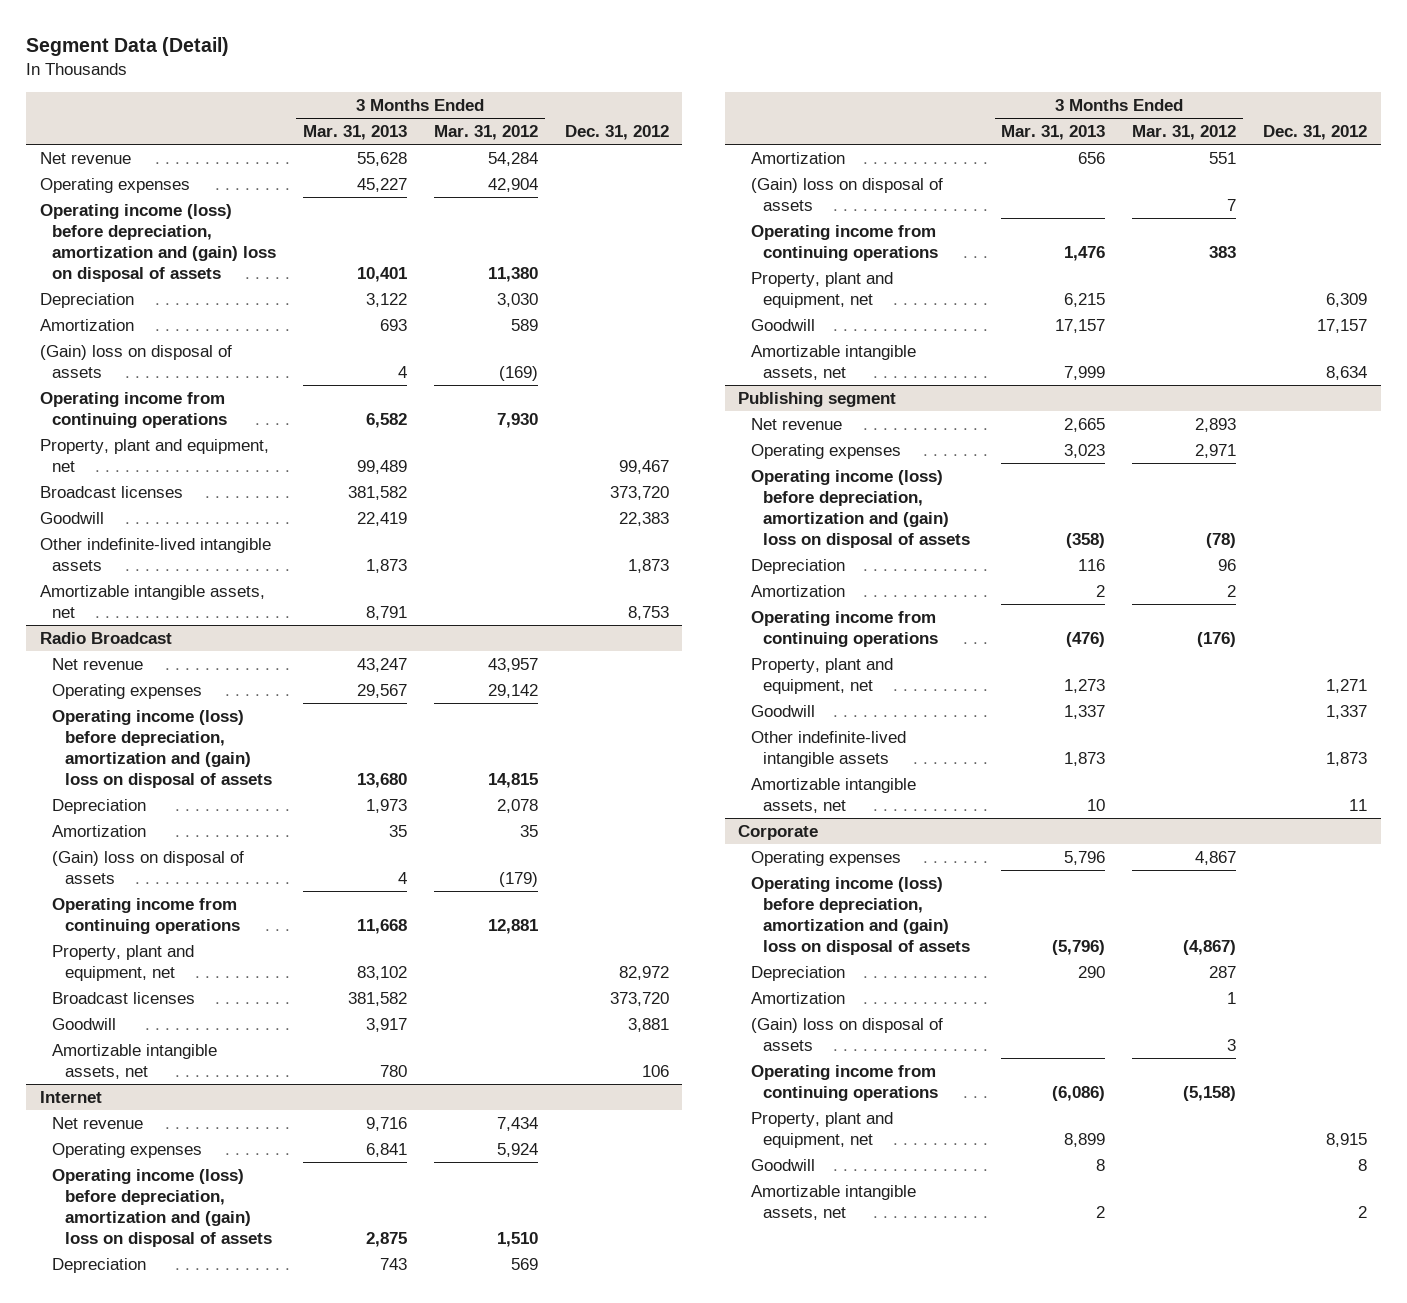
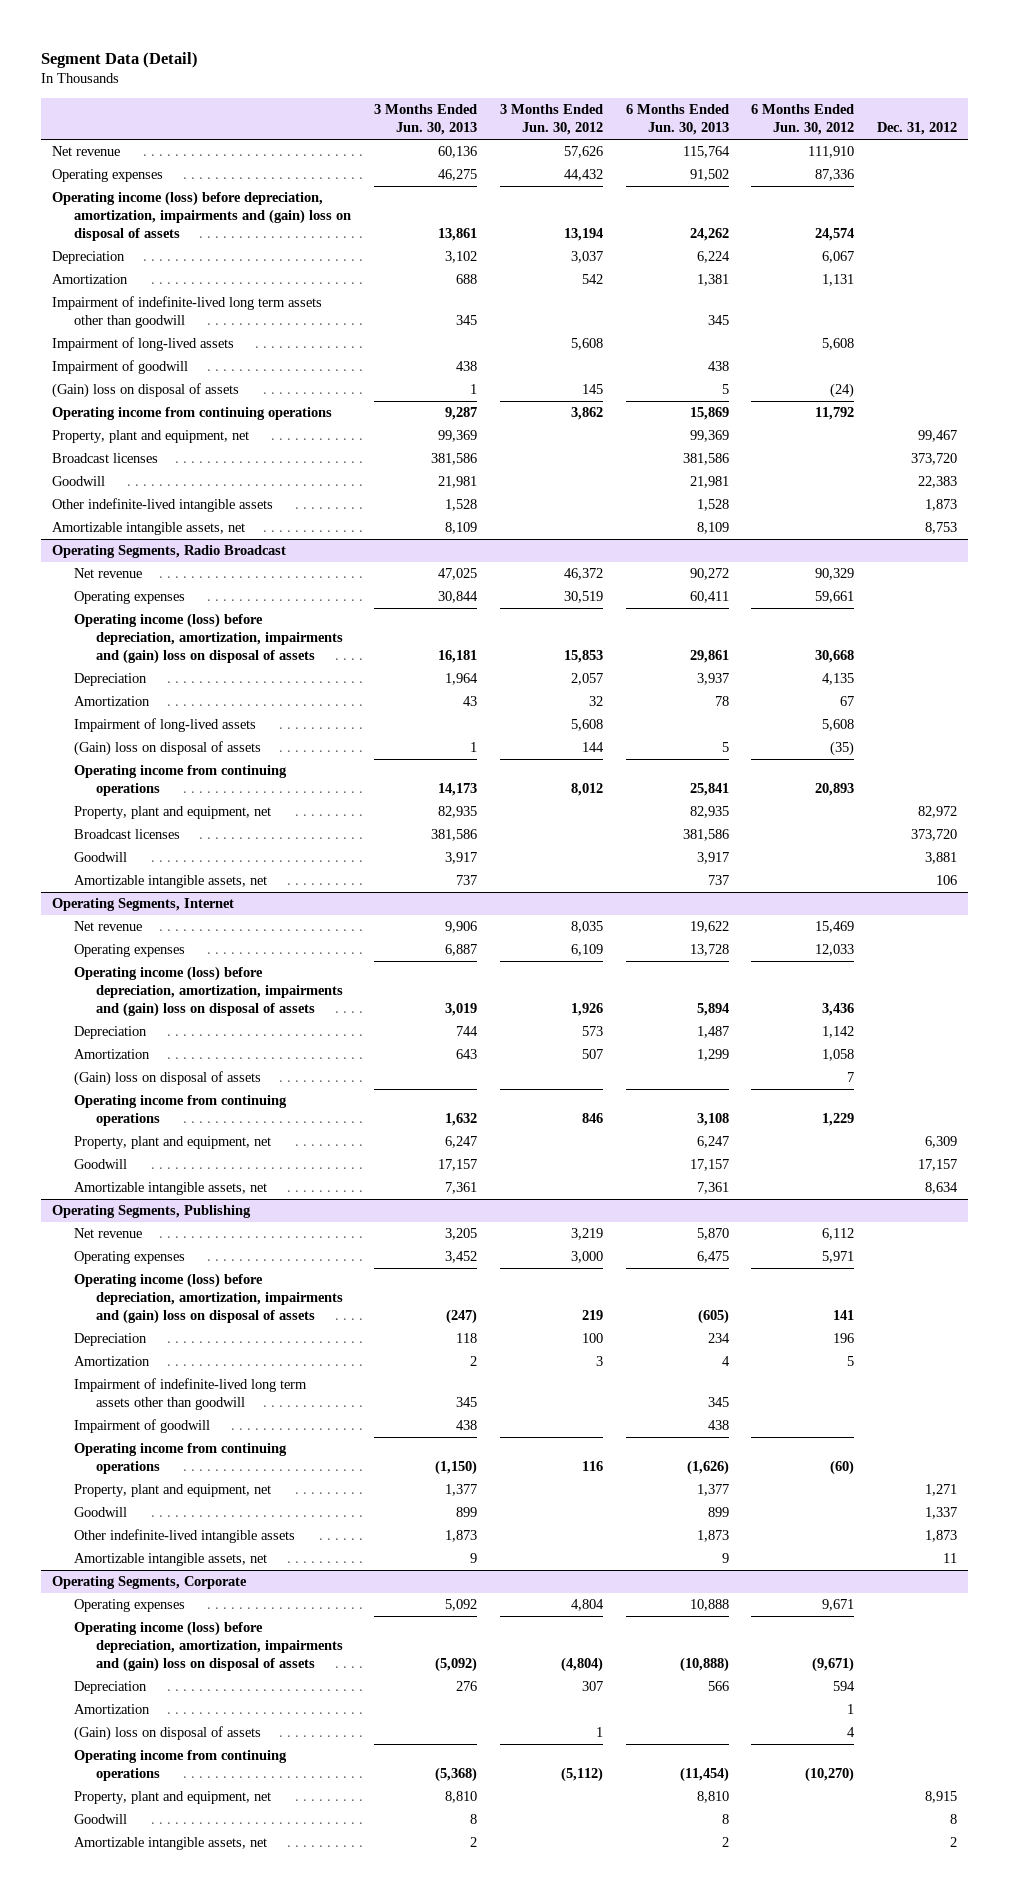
- | 3 Months Ended Mar. 31, 2013 | 3 Months Ended Mar. 31, 2012 | Dec. 31, 2012
+ | 3 Months Ended Jun. 30, 2013 | 3 Months Ended Jun. 30, 2012 | 6 Months Ended Jun. 30, 2013 | 6 Months Ended Jun. 30, 2012 | Dec. 31, 2012
- Operating income (loss) before depreciation, amortization and (gain) loss on disposal of assets | 10,401 | 11,380 |
+ Operating income (loss) before depreciation, amortization, impairments and (gain) loss on disposal of assets | 13,861 | 13,194 | 24,262 | 24,574 |
+ Impairment of indefinite-lived long term assets other than goodwill | 345 | | 345 | |
+ Impairment of long-lived assets | | 5,608 | | 5,608 |
+ Impairment of goodwill | 438 | | 438 | |
- Radio Broadcast
+ Operating Segments, Radio Broadcast
- Operating income (loss) before depreciation, amortization and (gain) loss on disposal of assets | 13,680 | 14,815 |
+ Operating income (loss) before depreciation, amortization, impairments and (gain) loss on disposal of assets | 16,181 | 15,853 | 29,861 | 30,668 |
+ Impairment of long-lived assets | | 5,608 | | 5,608 |
- Internet
+ Operating Segments, Internet
- Operating income (loss) before depreciation, amortization and (gain) loss on disposal of assets | 2,875 | 1,510 |
+ Operating income (loss) before depreciation, amortization, impairments and (gain) loss on disposal of assets | 3,019 | 1,926 | 5,894 | 3,436 |
- Publishing segment
+ Operating Segments, Publishing
- Operating income (loss) before depreciation, amortization and (gain) loss on disposal of assets | (358) | (78) |
+ Operating income (loss) before depreciation, amortization, impairments and (gain) loss on disposal of assets | (247) | 219 | (605) | 141 |
+ Impairment of indefinite-lived long term assets other than goodwill | 345 | | 345 | |
+ Impairment of goodwill | 438 | | 438 | |
- Corporate
+ Operating Segments, Corporate
- Operating income (loss) before depreciation, amortization and (gain) loss on disposal of assets | (5,796) | (4,867) |
+ Operating income (loss) before depreciation, amortization, impairments and (gain) loss on disposal of assets | (5,092) | (4,804) | (10,888) | (9,671) |

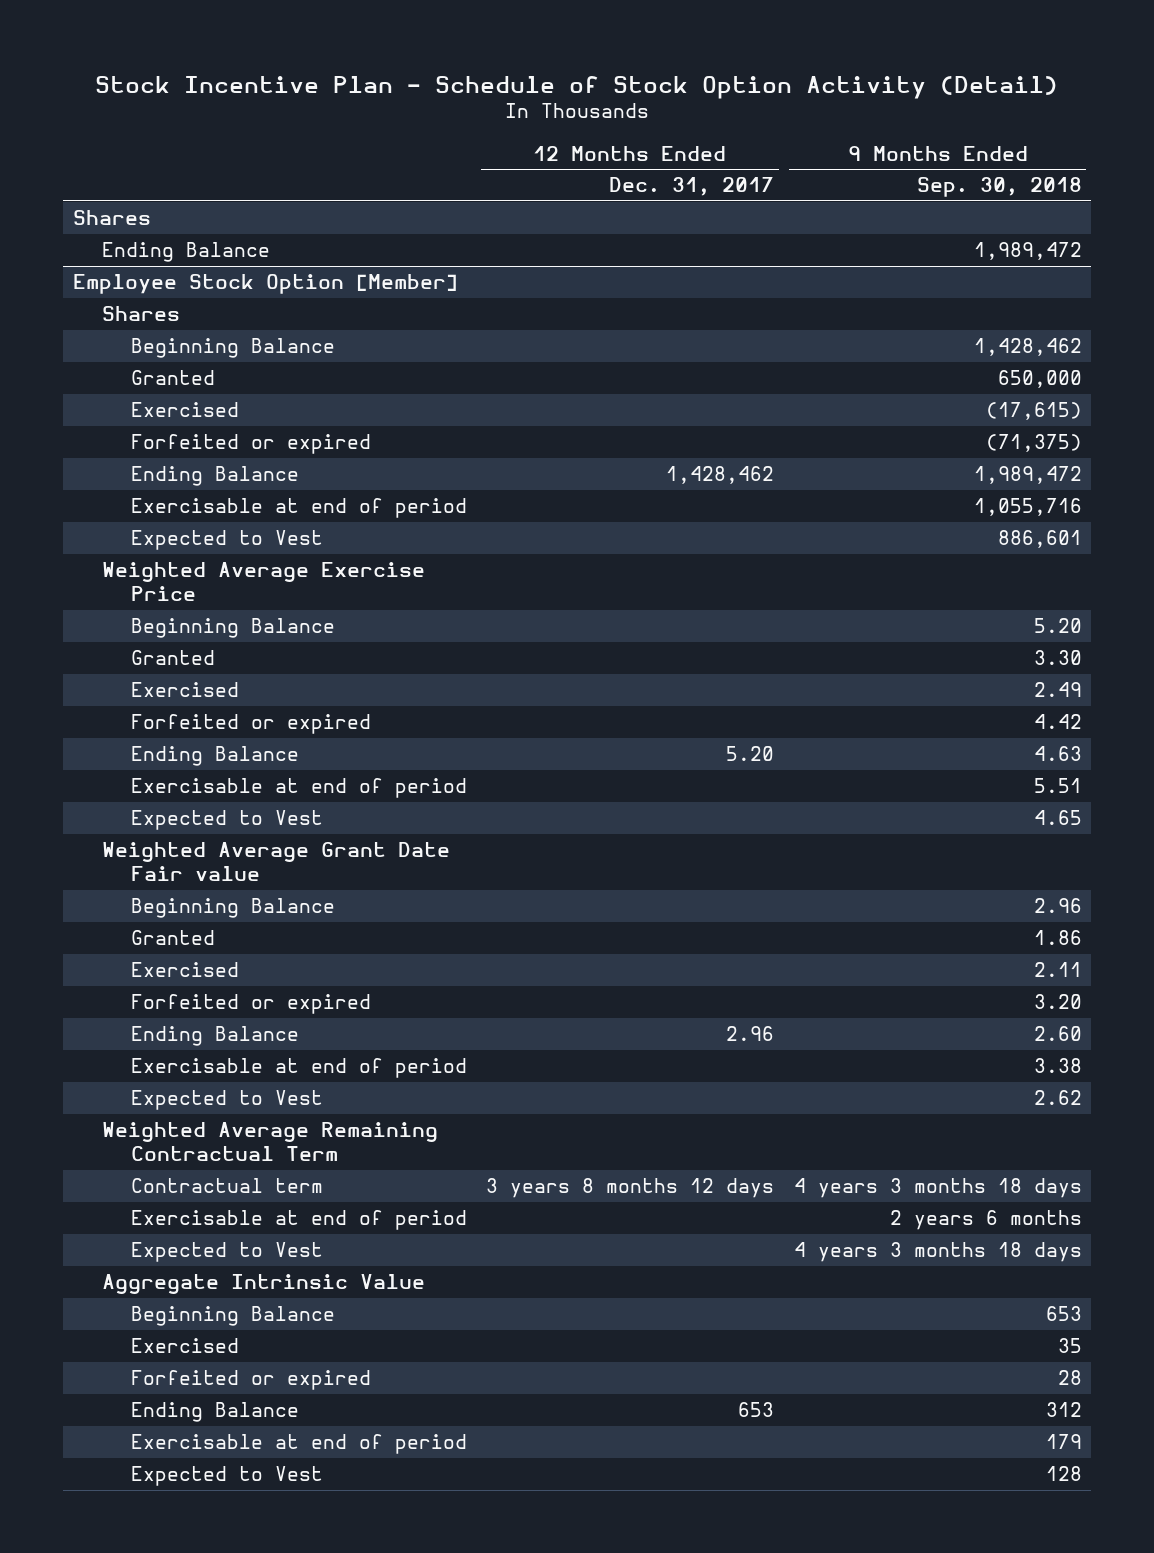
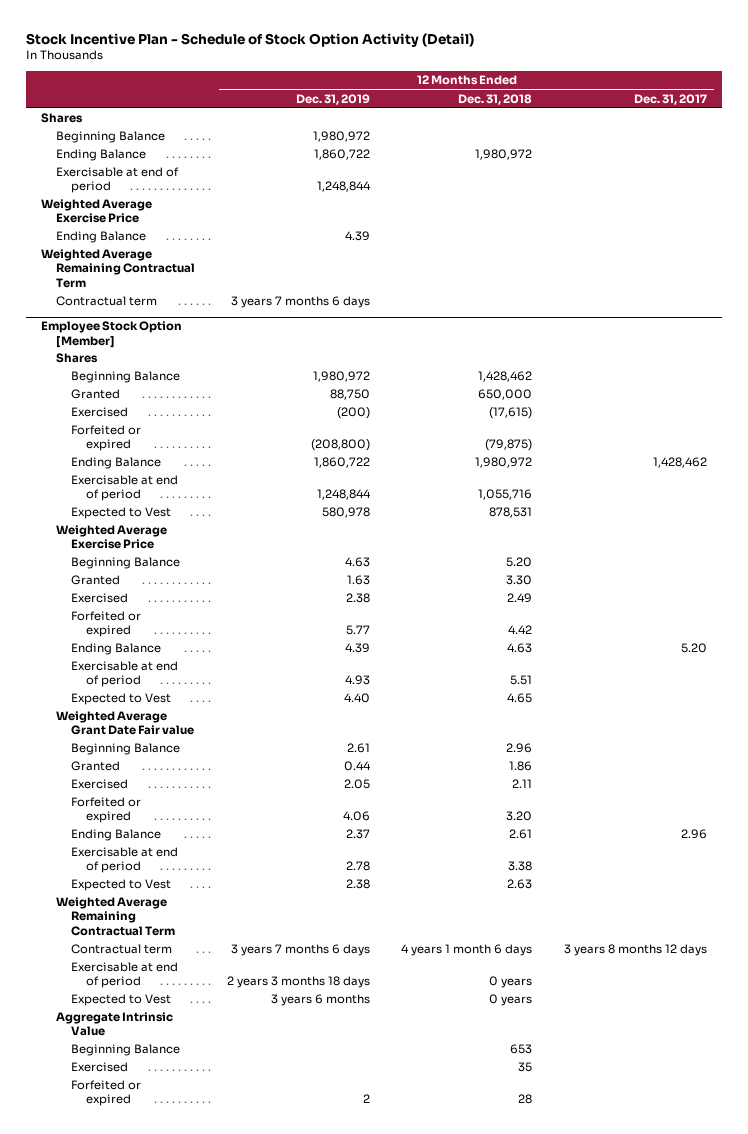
- | 12 Months Ended Dec. 31, 2017 | 9 Months Ended Sep. 30, 2018
+ | 12 Months Ended Dec. 31, 2019 | 12 Months Ended Dec. 31, 2018 | 12 Months Ended Dec. 31, 2017
+ Beginning Balance | 1,980,972 | |
+ Exercisable at end of period | 1,248,844 | |
+ Weighted Average Exercise Price
+ Ending Balance | 4.39 | |
+ Weighted Average Remaining Contractual Term
+ Contractual term | 3 years 7 months 6 days | |
@ Employee Stock Option [Member]
- Ending Balance | 653 | 312
- Exercisable at end of period | | 179
- Expected to Vest | | 128

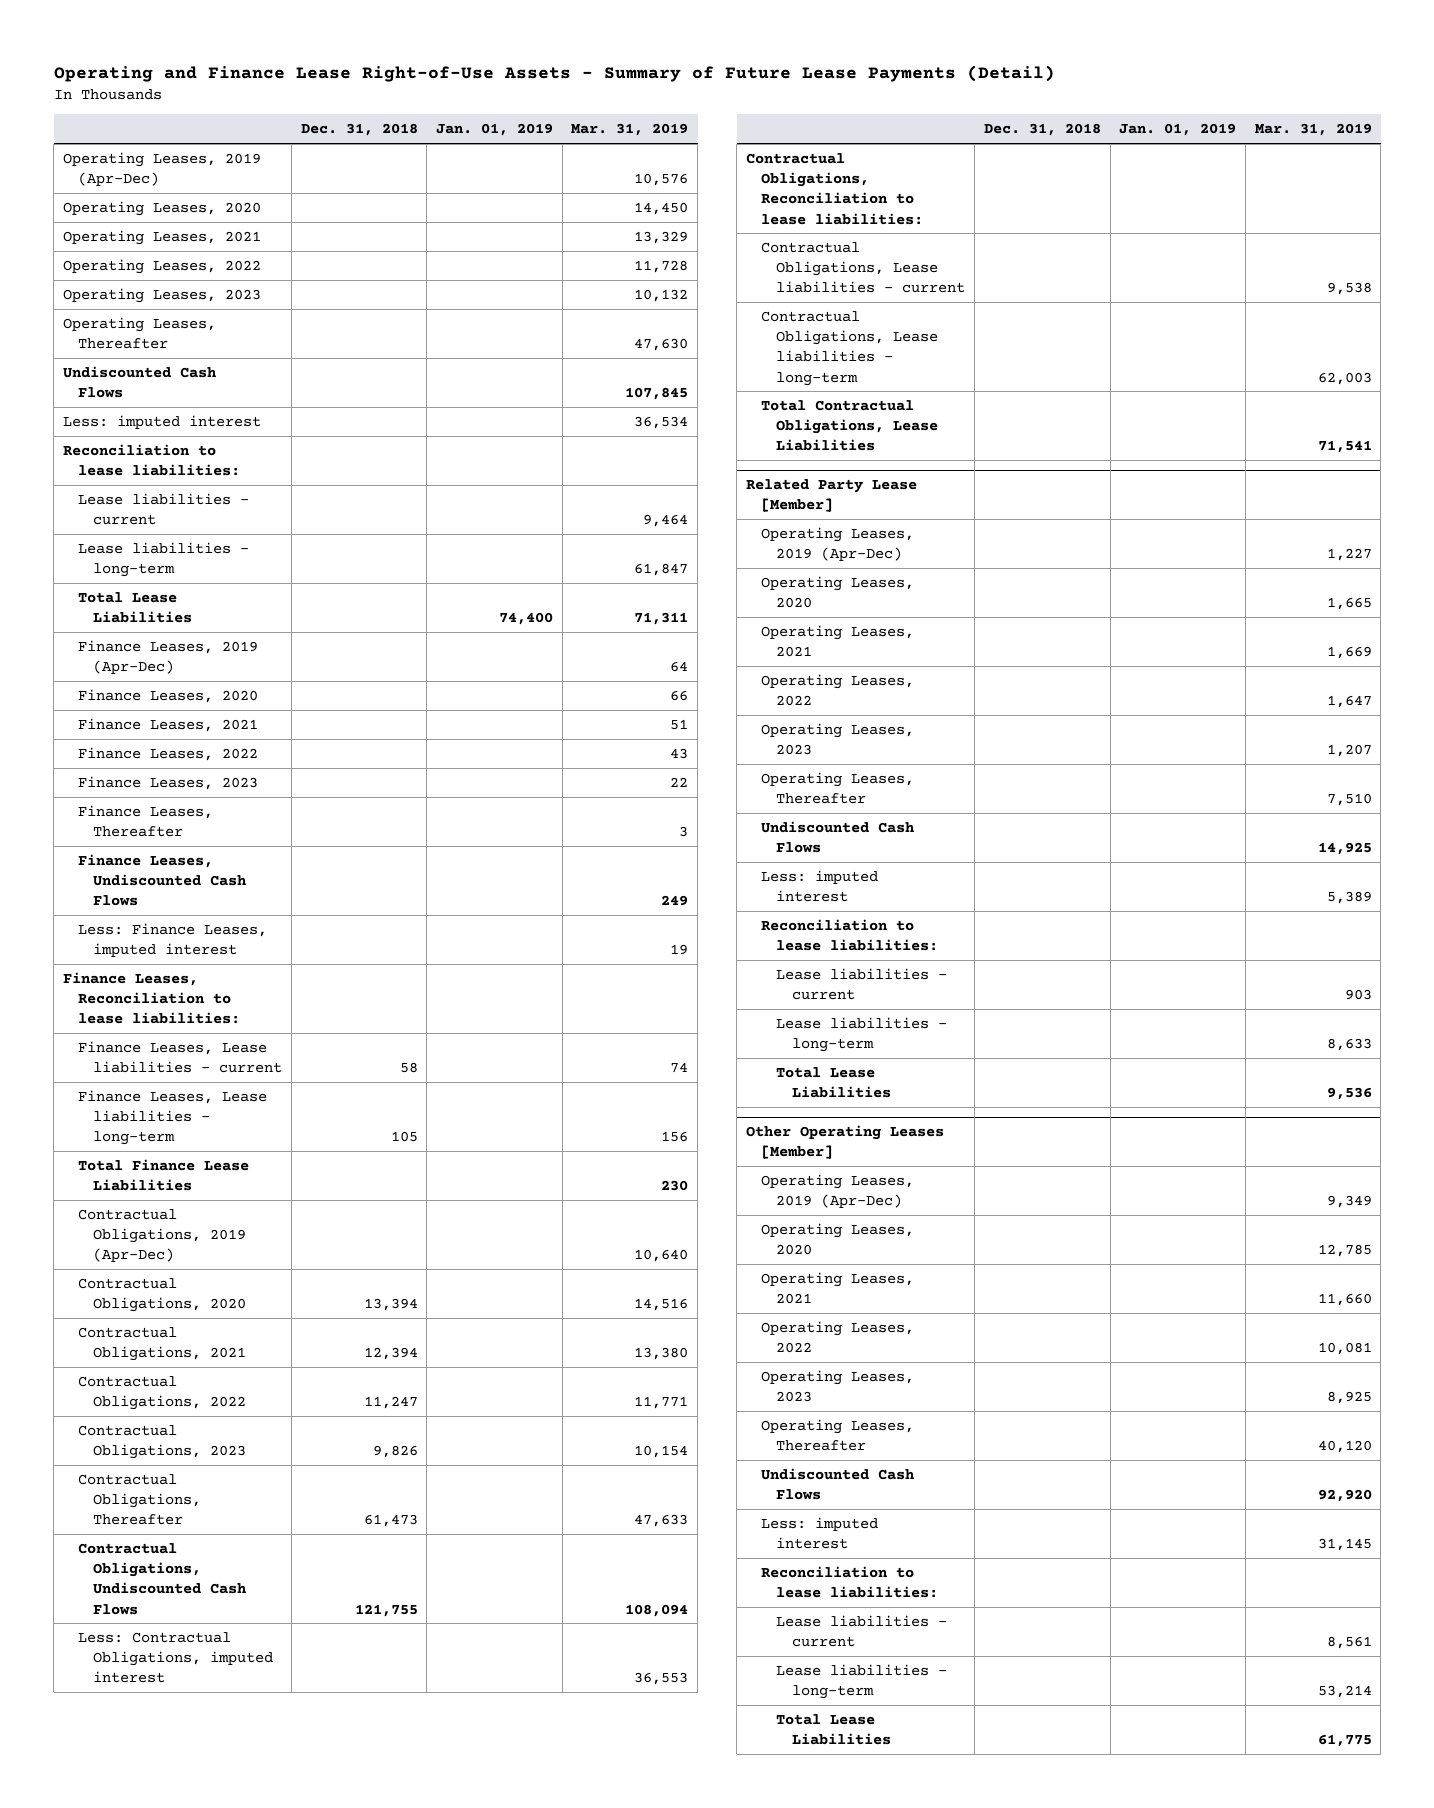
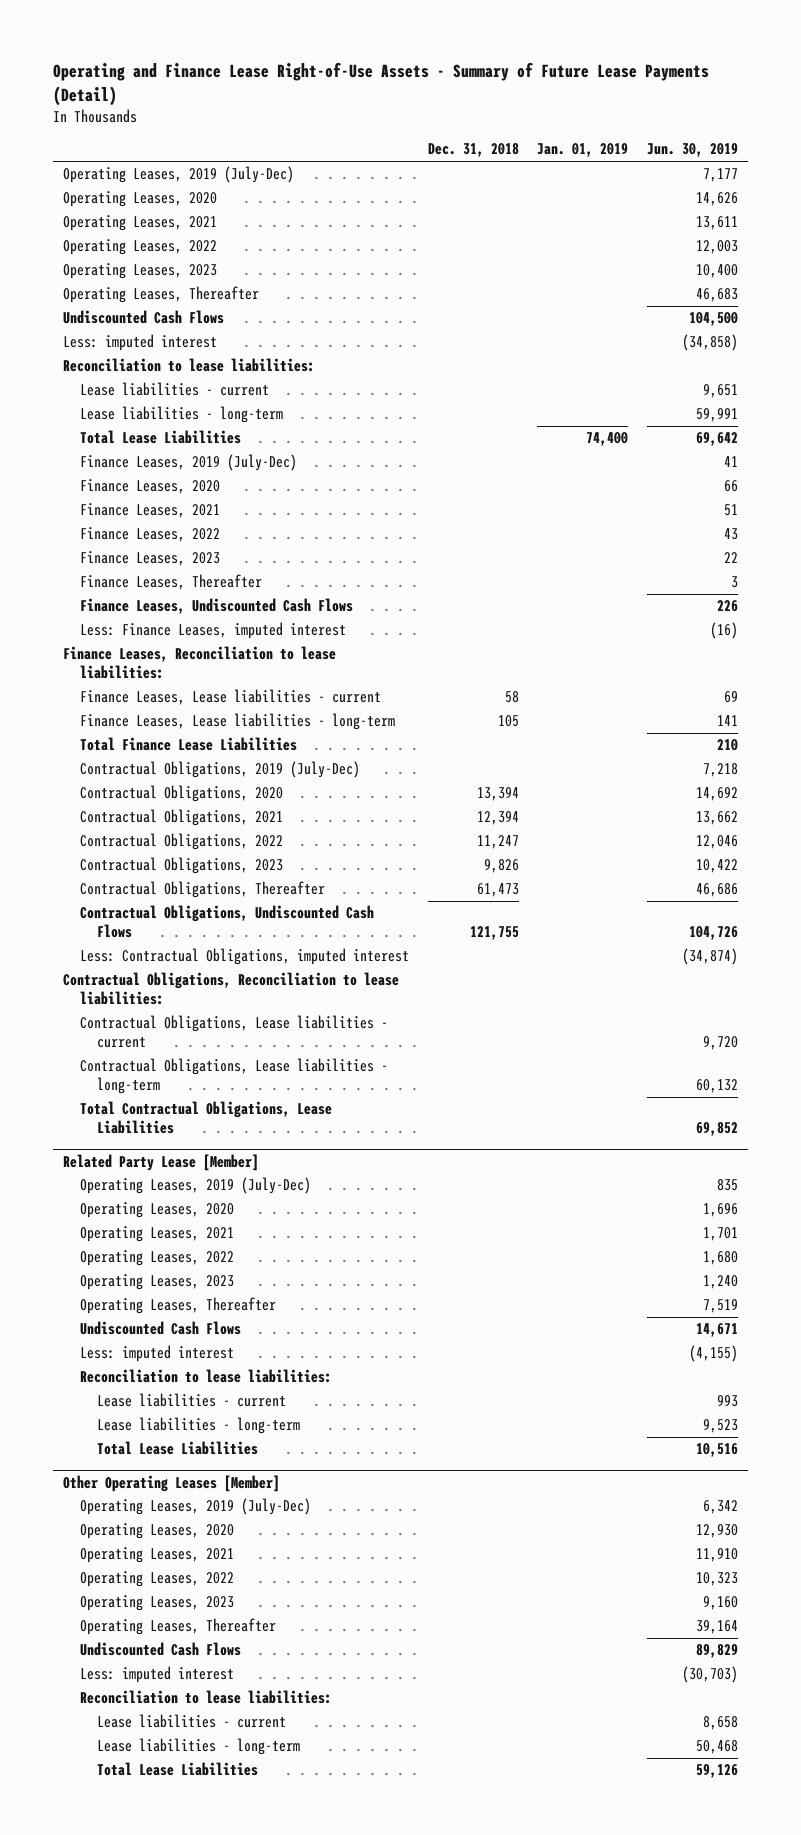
- | Dec. 31, 2018 | Jan. 01, 2019 | Mar. 31, 2019
+ | Dec. 31, 2018 | Jan. 01, 2019 | Jun. 30, 2019
- Operating Leases, 2019 (Apr-Dec) | | | 10,576
+ Operating Leases, 2019 (July-Dec) | | | 7,177
- Finance Leases, 2019 (Apr-Dec) | | | 64
+ Finance Leases, 2019 (July-Dec) | | | 41
- Contractual Obligations, 2019 (Apr-Dec) | | | 10,640
+ Contractual Obligations, 2019 (July-Dec) | | | 7,218
@ Related Party Lease [Member]
- Operating Leases, 2019 (Apr-Dec) | | | 1,227
+ Operating Leases, 2019 (July-Dec) | | | 835
@ Other Operating Leases [Member]
- Operating Leases, 2019 (Apr-Dec) | | | 9,349
+ Operating Leases, 2019 (July-Dec) | | | 6,342

